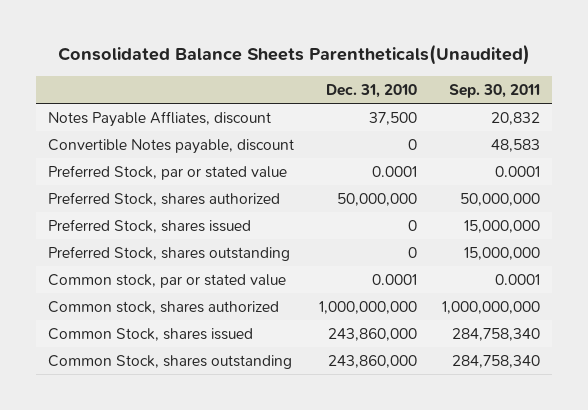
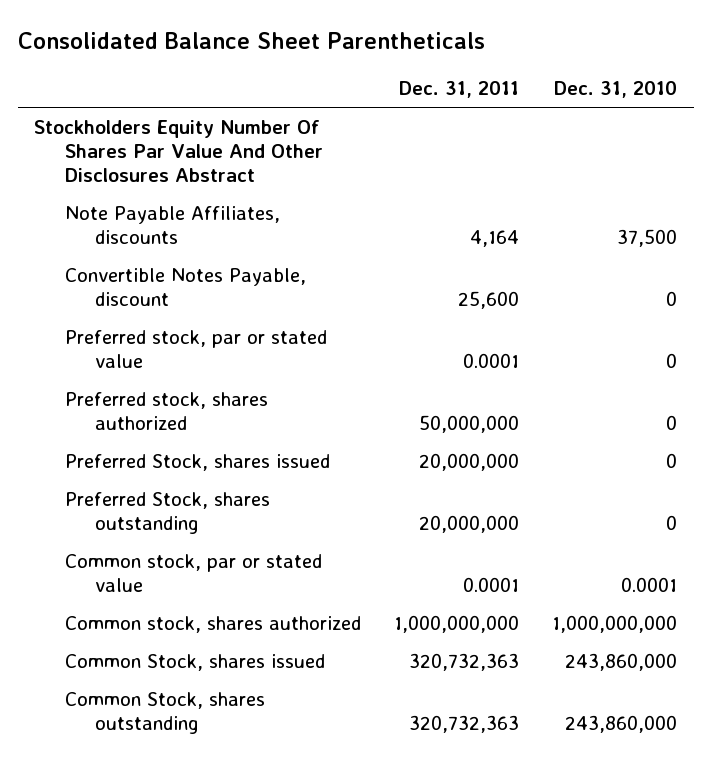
- Consolidated Balance Sheets Parentheticals(Unaudited)
+ Consolidated Balance Sheet Parentheticals
- | Dec. 31, 2010 | Sep. 30, 2011
+ | Dec. 31, 2011 | Dec. 31, 2010
- Notes Payable Affliates, discount | 37,500 | 20,832
- Convertible Notes payable, discount | 0 | 48,583
- Preferred Stock, par or stated value | 0.0001 | 0.0001
- Preferred Stock, shares authorized | 50,000,000 | 50,000,000
+ Stockholders Equity Number Of Shares Par Value And Other Disclosures Abstract
+ Note Payable Affiliates, discounts | 4,164 | 37,500
+ Convertible Notes Payable, discount | 25,600 | 0
+ Preferred stock, par or stated value | 0.0001 | 0
+ Preferred stock, shares authorized | 50,000,000 | 0

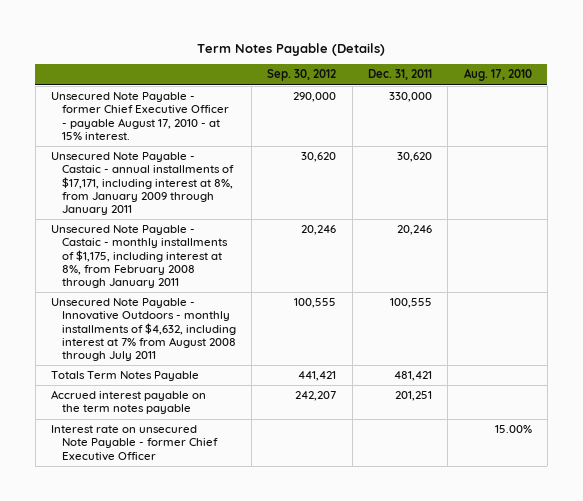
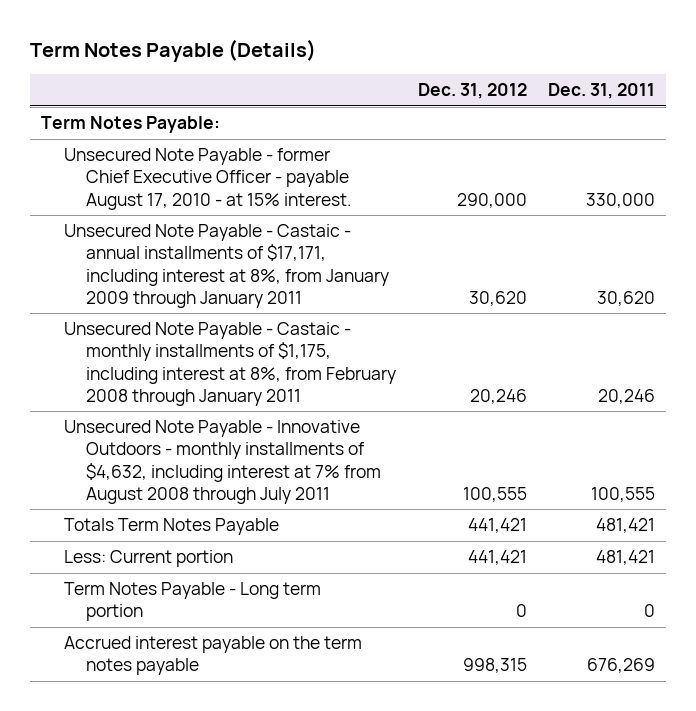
- | Sep. 30, 2012 | Dec. 31, 2011 | Aug. 17, 2010
+ | Dec. 31, 2012 | Dec. 31, 2011
+ Term Notes Payable:
- Accrued interest payable on the term notes payable | 242,207 | 201,251 |
- Interest rate on unsecured Note Payable - former Chief Executive Officer | | | 15.00%
+ Less: Current portion | 441,421 | 481,421
+ Term Notes Payable - Long term portion | 0 | 0
+ Accrued interest payable on the term notes payable | 998,315 | 676,269

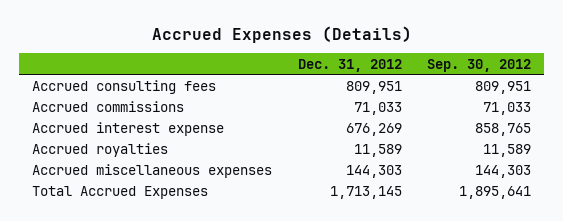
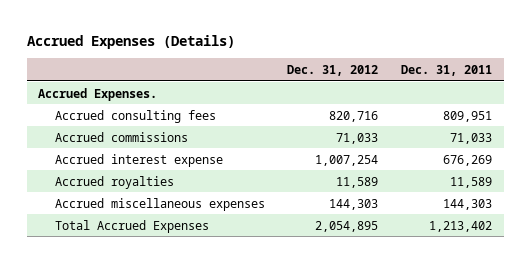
- | Dec. 31, 2012 | Sep. 30, 2012
+ | Dec. 31, 2012 | Dec. 31, 2011
- Accrued consulting fees | 809,951 | 809,951
+ Accrued Expenses.
+ Accrued consulting fees | 820,716 | 809,951
- Accrued interest expense | 676,269 | 858,765
+ Accrued interest expense | 1,007,254 | 676,269
- Total Accrued Expenses | 1,713,145 | 1,895,641
+ Total Accrued Expenses | 2,054,895 | 1,213,402

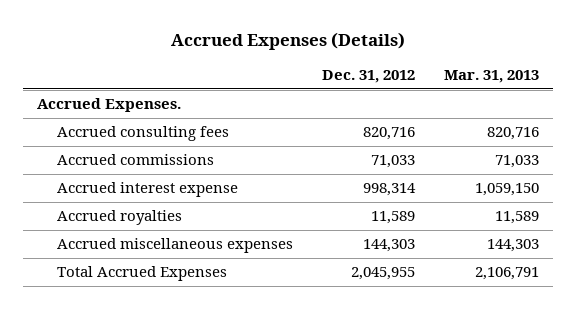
- | Dec. 31, 2012 | Dec. 31, 2011
+ | Dec. 31, 2012 | Mar. 31, 2013
- Accrued interest expense | 1,007,254 | 676,269
+ Accrued interest expense | 998,314 | 1,059,150
- Total Accrued Expenses | 2,054,895 | 1,213,402
+ Total Accrued Expenses | 2,045,955 | 2,106,791

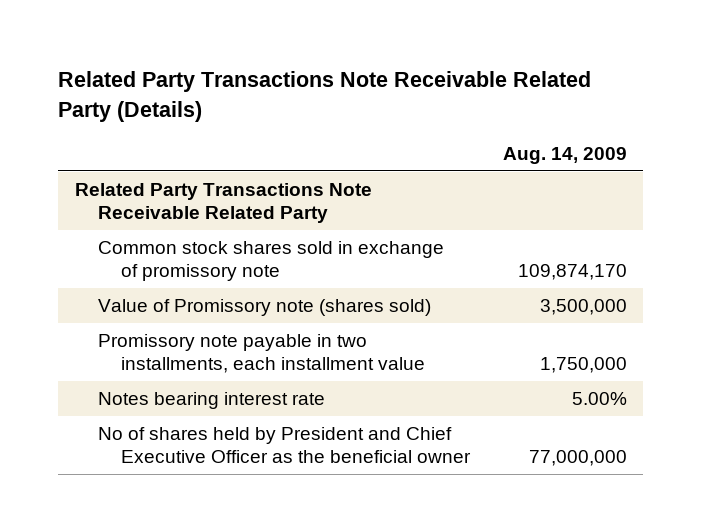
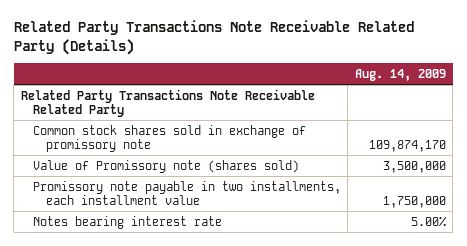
- No of shares held by President and Chief Executive Officer as the beneficial owner | 77,000,000

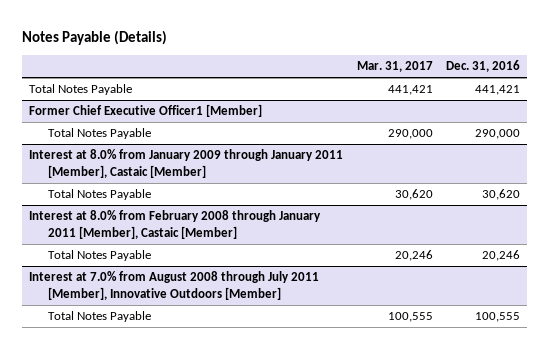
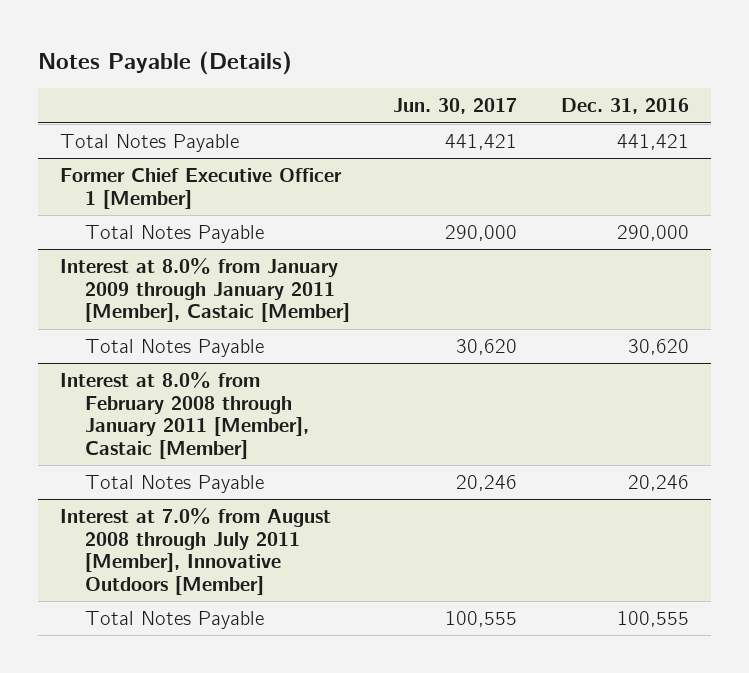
- | Mar. 31, 2017 | Dec. 31, 2016
+ | Jun. 30, 2017 | Dec. 31, 2016
- Former Chief Executive Officer1 [Member]
+ Former Chief Executive Officer 1 [Member]

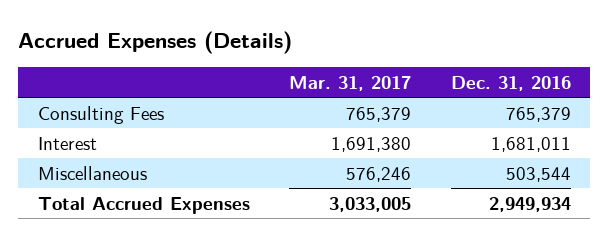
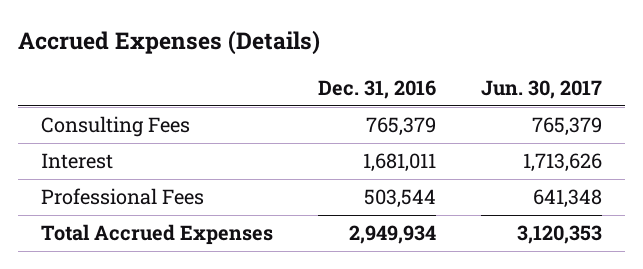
- | Mar. 31, 2017 | Dec. 31, 2016
+ | Dec. 31, 2016 | Jun. 30, 2017
- Miscellaneous | 576,246 | 503,544
+ Professional Fees | 503,544 | 641,348

